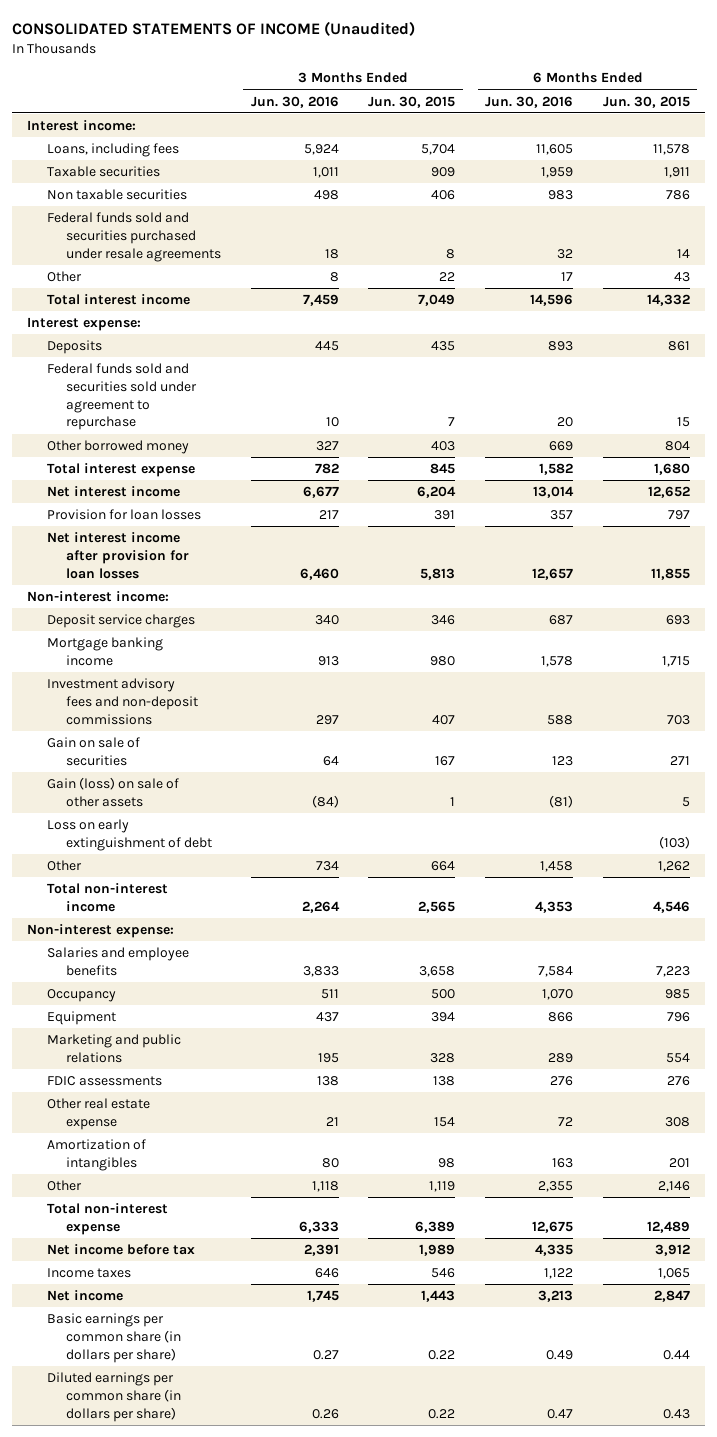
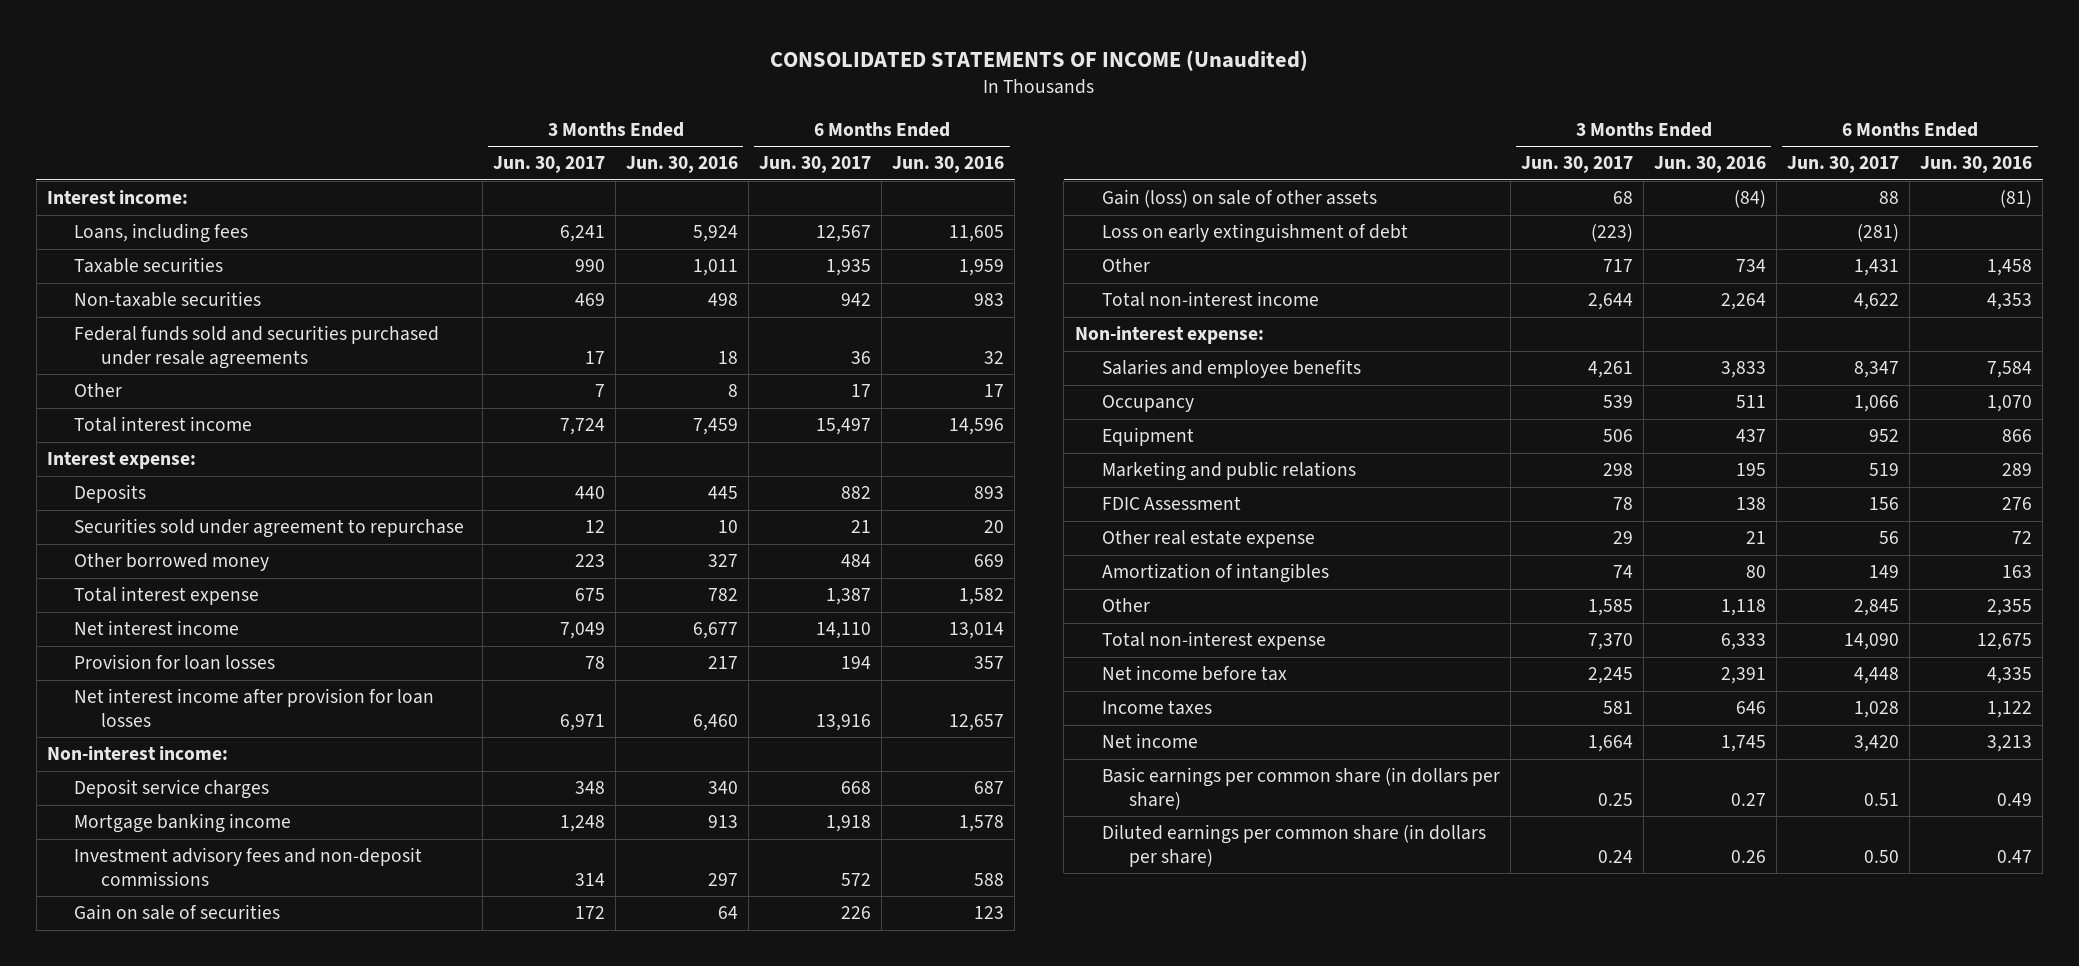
- | 3 Months Ended Jun. 30, 2016 | 3 Months Ended Jun. 30, 2015 | 6 Months Ended Jun. 30, 2016 | 6 Months Ended Jun. 30, 2015
+ | 3 Months Ended Jun. 30, 2017 | 3 Months Ended Jun. 30, 2016 | 6 Months Ended Jun. 30, 2017 | 6 Months Ended Jun. 30, 2016
- Non taxable securities | 498 | 406 | 983 | 786
+ Non-taxable securities | 469 | 498 | 942 | 983
- Federal funds sold and securities sold under agreement to repurchase | 10 | 7 | 20 | 15
+ Securities sold under agreement to repurchase | 12 | 10 | 21 | 20
- FDIC assessments | 138 | 138 | 276 | 276
+ FDIC Assessment | 78 | 138 | 156 | 276

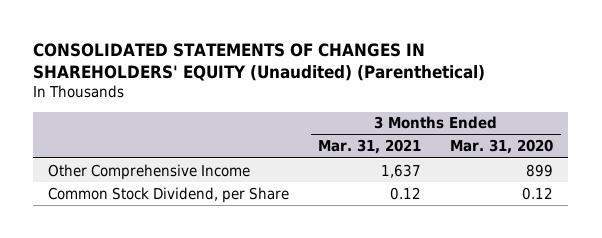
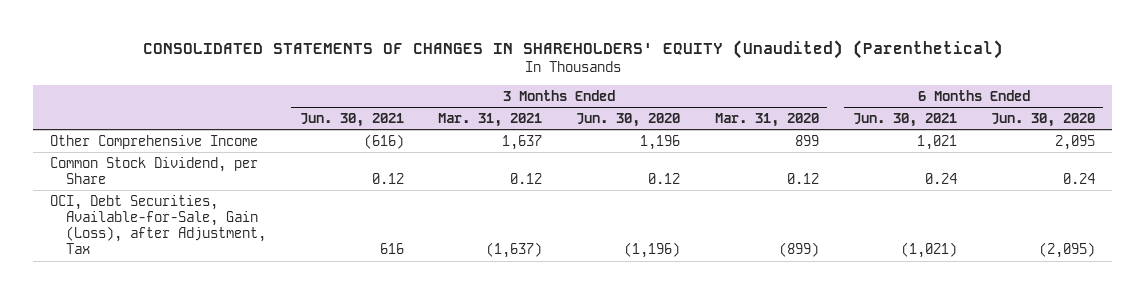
- | 3 Months Ended Mar. 31, 2021 | 3 Months Ended Mar. 31, 2020
+ | 3 Months Ended Jun. 30, 2021 | 3 Months Ended Mar. 31, 2021 | 3 Months Ended Jun. 30, 2020 | 3 Months Ended Mar. 31, 2020 | 6 Months Ended Jun. 30, 2021 | 6 Months Ended Jun. 30, 2020
+ OCI, Debt Securities, Available-for-Sale, Gain (Loss), after Adjustment, Tax | 616 | (1,637) | (1,196) | (899) | (1,021) | (2,095)

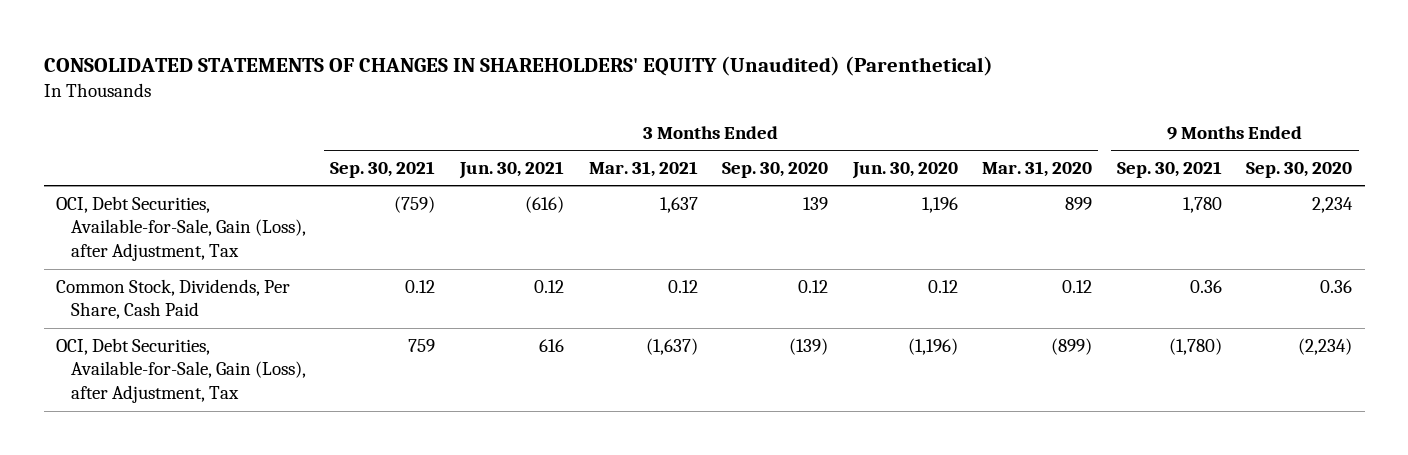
- | 3 Months Ended Jun. 30, 2021 | 3 Months Ended Mar. 31, 2021 | 3 Months Ended Jun. 30, 2020 | 3 Months Ended Mar. 31, 2020 | 6 Months Ended Jun. 30, 2021 | 6 Months Ended Jun. 30, 2020
+ | 3 Months Ended Sep. 30, 2021 | 3 Months Ended Jun. 30, 2021 | 3 Months Ended Mar. 31, 2021 | 3 Months Ended Sep. 30, 2020 | 3 Months Ended Jun. 30, 2020 | 3 Months Ended Mar. 31, 2020 | 9 Months Ended Sep. 30, 2021 | 9 Months Ended Sep. 30, 2020
- Other Comprehensive Income | (616) | 1,637 | 1,196 | 899 | 1,021 | 2,095
- Common Stock Dividend, per Share | 0.12 | 0.12 | 0.12 | 0.12 | 0.24 | 0.24
+ OCI, Debt Securities, Available-for-Sale, Gain (Loss), after Adjustment, Tax | (759) | (616) | 1,637 | 139 | 1,196 | 899 | 1,780 | 2,234
+ Common Stock, Dividends, Per Share, Cash Paid | 0.12 | 0.12 | 0.12 | 0.12 | 0.12 | 0.12 | 0.36 | 0.36

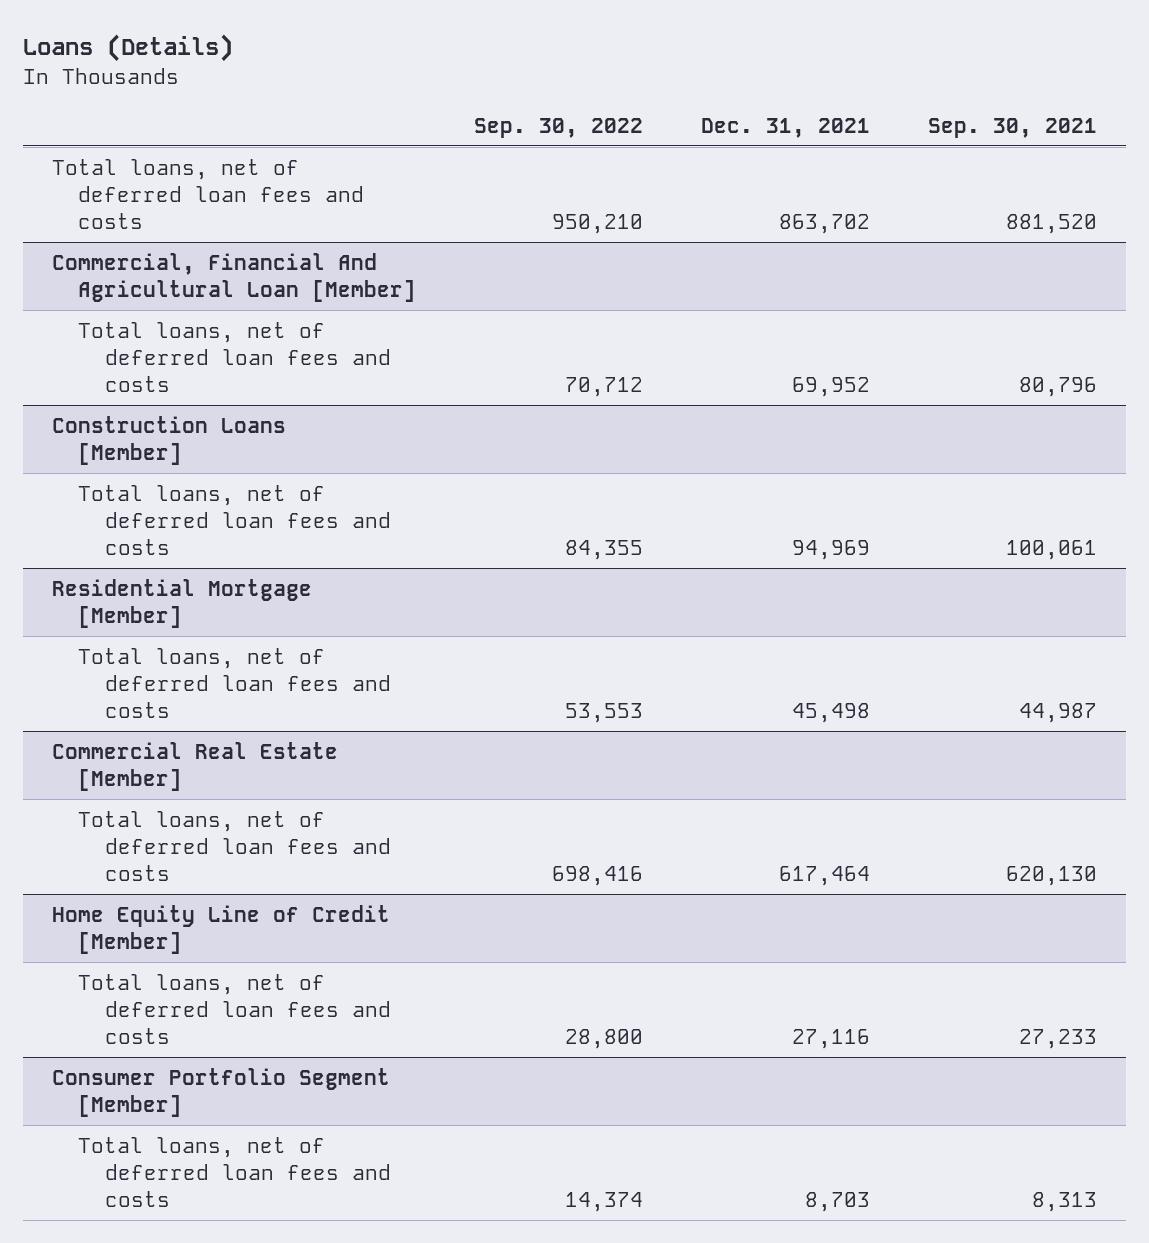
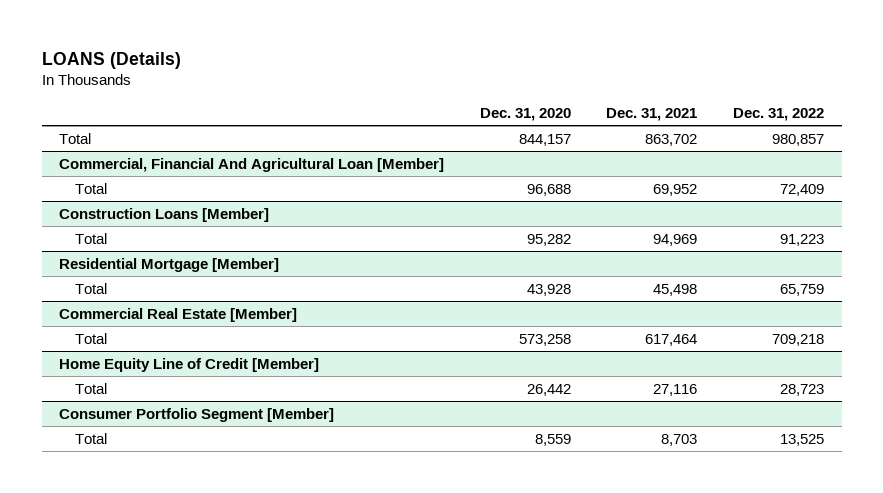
- Loans (Details)
+ LOANS (Details)
- | Sep. 30, 2022 | Dec. 31, 2021 | Sep. 30, 2021
+ | Dec. 31, 2020 | Dec. 31, 2021 | Dec. 31, 2022
- Total loans, net of deferred loan fees and costs | 950,210 | 863,702 | 881,520
+ Total | 844,157 | 863,702 | 980,857
@ Commercial, Financial And Agricultural Loan [Member]
- Total loans, net of deferred loan fees and costs | 70,712 | 69,952 | 80,796
+ Total | 96,688 | 69,952 | 72,409
@ Construction Loans [Member]
- Total loans, net of deferred loan fees and costs | 84,355 | 94,969 | 100,061
+ Total | 95,282 | 94,969 | 91,223
@ Residential Mortgage [Member]
- Total loans, net of deferred loan fees and costs | 53,553 | 45,498 | 44,987
+ Total | 43,928 | 45,498 | 65,759
@ Commercial Real Estate [Member]
- Total loans, net of deferred loan fees and costs | 698,416 | 617,464 | 620,130
+ Total | 573,258 | 617,464 | 709,218
@ Home Equity Line of Credit [Member]
- Total loans, net of deferred loan fees and costs | 28,800 | 27,116 | 27,233
+ Total | 26,442 | 27,116 | 28,723
@ Consumer Portfolio Segment [Member]
- Total loans, net of deferred loan fees and costs | 14,374 | 8,703 | 8,313
+ Total | 8,559 | 8,703 | 13,525

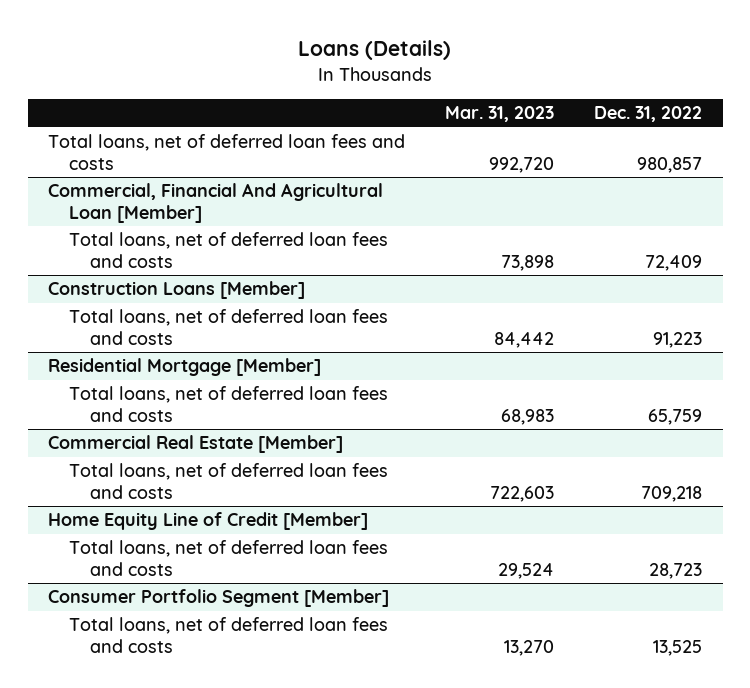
- LOANS (Details)
+ Loans (Details)
- | Dec. 31, 2020 | Dec. 31, 2021 | Dec. 31, 2022
+ | Mar. 31, 2023 | Dec. 31, 2022
- Total | 844,157 | 863,702 | 980,857
+ Total loans, net of deferred loan fees and costs | 992,720 | 980,857
@ Commercial, Financial And Agricultural Loan [Member]
- Total | 96,688 | 69,952 | 72,409
+ Total loans, net of deferred loan fees and costs | 73,898 | 72,409
@ Construction Loans [Member]
- Total | 95,282 | 94,969 | 91,223
+ Total loans, net of deferred loan fees and costs | 84,442 | 91,223
@ Residential Mortgage [Member]
- Total | 43,928 | 45,498 | 65,759
+ Total loans, net of deferred loan fees and costs | 68,983 | 65,759
@ Commercial Real Estate [Member]
- Total | 573,258 | 617,464 | 709,218
+ Total loans, net of deferred loan fees and costs | 722,603 | 709,218
@ Home Equity Line of Credit [Member]
- Total | 26,442 | 27,116 | 28,723
+ Total loans, net of deferred loan fees and costs | 29,524 | 28,723
@ Consumer Portfolio Segment [Member]
- Total | 8,559 | 8,703 | 13,525
+ Total loans, net of deferred loan fees and costs | 13,270 | 13,525

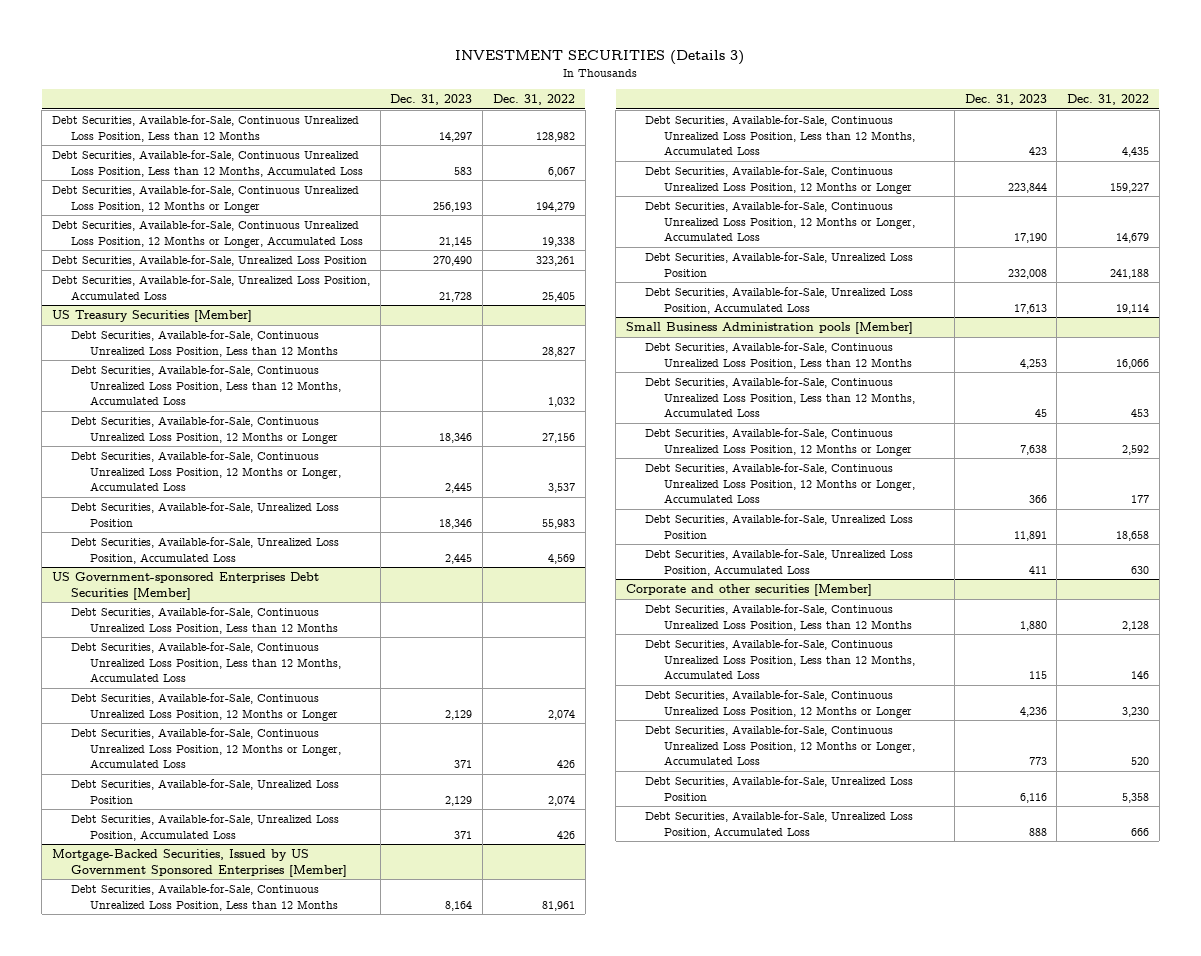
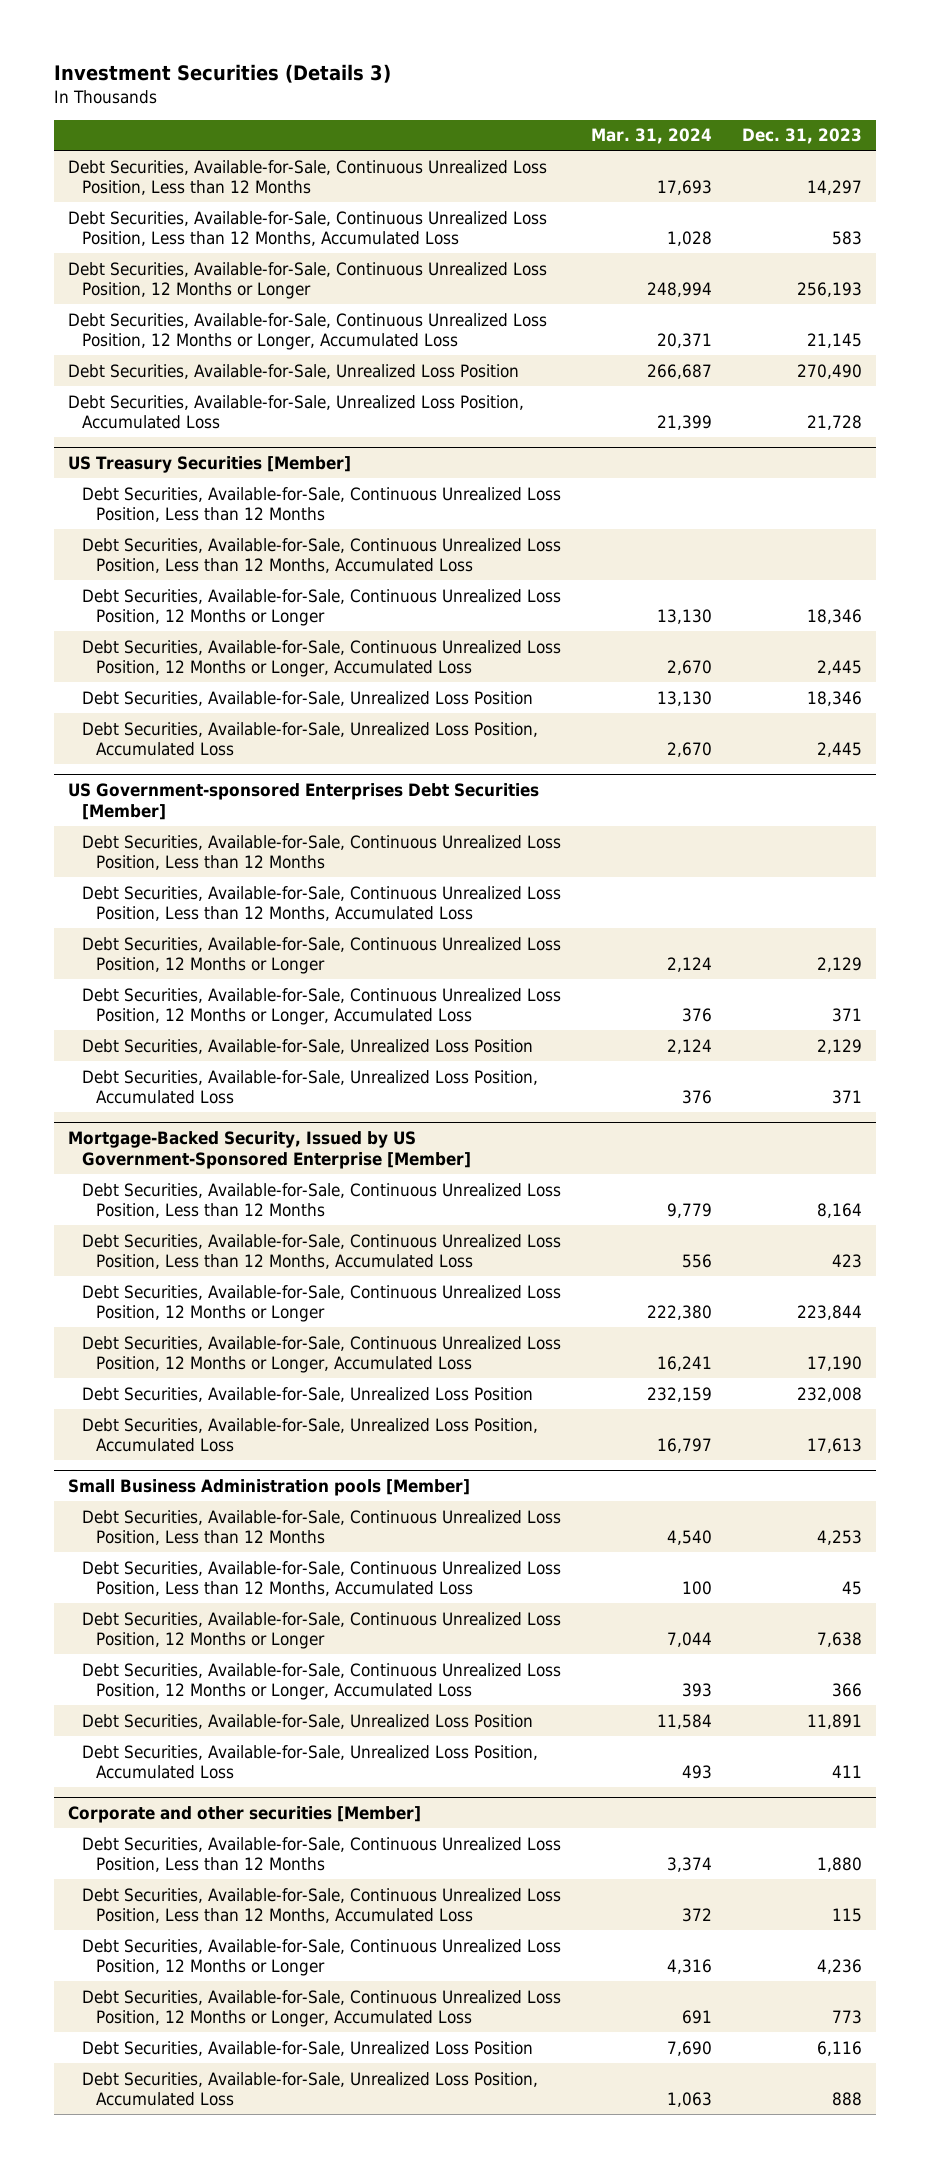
- INVESTMENT SECURITIES (Details 3)
+ Investment Securities (Details 3)
- | Dec. 31, 2023 | Dec. 31, 2022
+ | Mar. 31, 2024 | Dec. 31, 2023
- Mortgage-Backed Securities, Issued by US Government Sponsored Enterprises [Member]
+ Mortgage-Backed Security, Issued by US Government-Sponsored Enterprise [Member]

